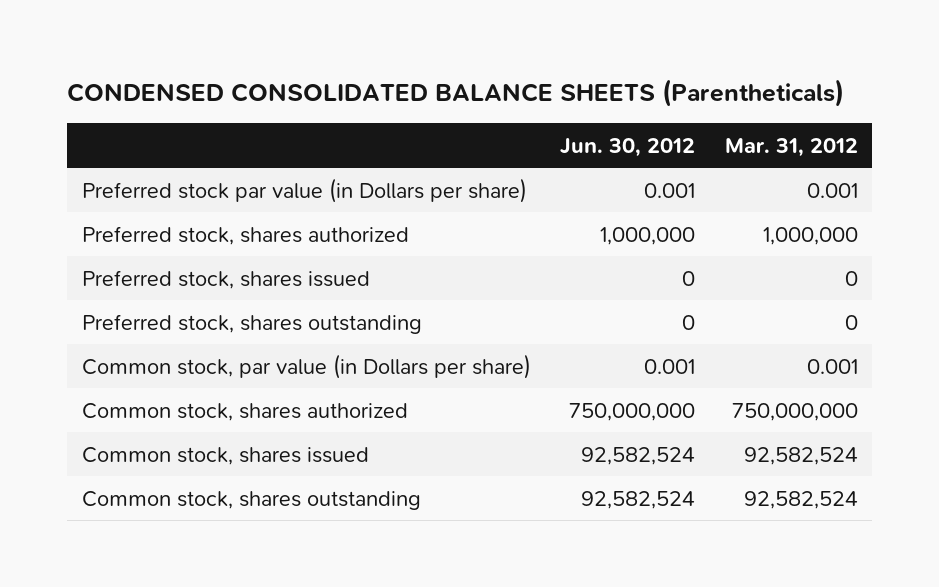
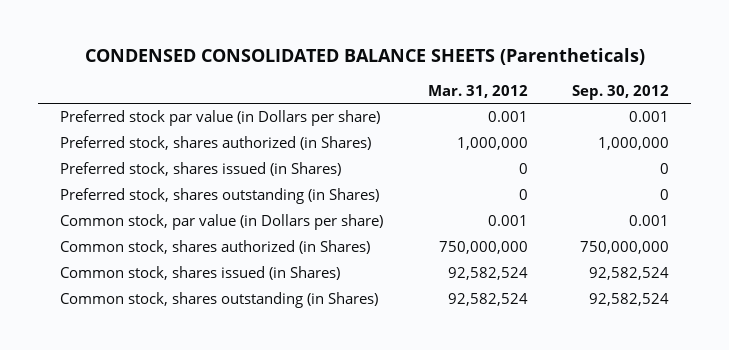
- | Jun. 30, 2012 | Mar. 31, 2012
+ | Mar. 31, 2012 | Sep. 30, 2012
- Preferred stock, shares authorized | 1,000,000 | 1,000,000
- Preferred stock, shares issued | 0 | 0
- Preferred stock, shares outstanding | 0 | 0
+ Preferred stock, shares authorized (in Shares) | 1,000,000 | 1,000,000
+ Preferred stock, shares issued (in Shares) | 0 | 0
+ Preferred stock, shares outstanding (in Shares) | 0 | 0
- Common stock, shares authorized | 750,000,000 | 750,000,000
- Common stock, shares issued | 92,582,524 | 92,582,524
- Common stock, shares outstanding | 92,582,524 | 92,582,524
+ Common stock, shares authorized (in Shares) | 750,000,000 | 750,000,000
+ Common stock, shares issued (in Shares) | 92,582,524 | 92,582,524
+ Common stock, shares outstanding (in Shares) | 92,582,524 | 92,582,524

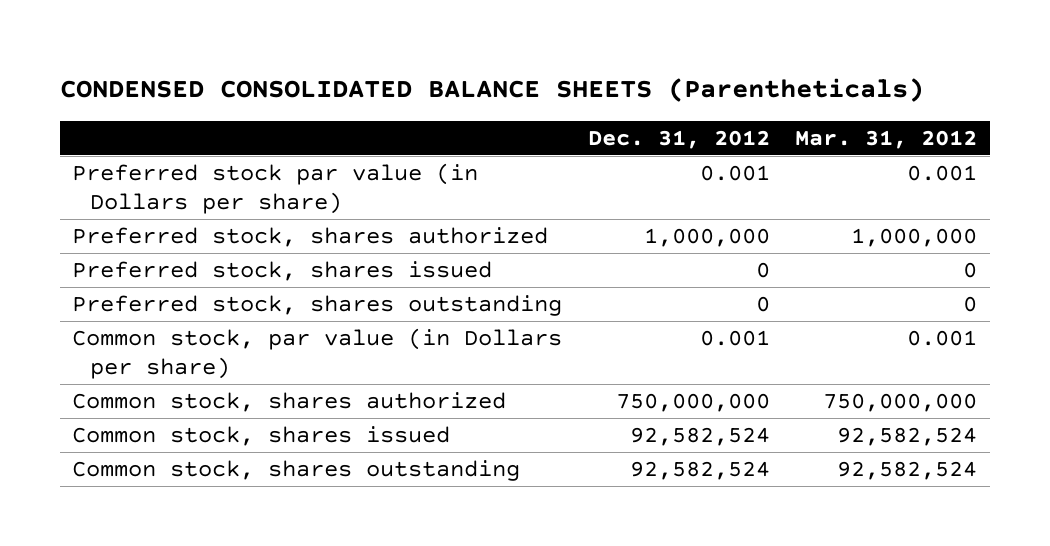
- | Mar. 31, 2012 | Sep. 30, 2012
+ | Dec. 31, 2012 | Mar. 31, 2012
- Preferred stock, shares authorized (in Shares) | 1,000,000 | 1,000,000
- Preferred stock, shares issued (in Shares) | 0 | 0
- Preferred stock, shares outstanding (in Shares) | 0 | 0
+ Preferred stock, shares authorized | 1,000,000 | 1,000,000
+ Preferred stock, shares issued | 0 | 0
+ Preferred stock, shares outstanding | 0 | 0
- Common stock, shares authorized (in Shares) | 750,000,000 | 750,000,000
- Common stock, shares issued (in Shares) | 92,582,524 | 92,582,524
- Common stock, shares outstanding (in Shares) | 92,582,524 | 92,582,524
+ Common stock, shares authorized | 750,000,000 | 750,000,000
+ Common stock, shares issued | 92,582,524 | 92,582,524
+ Common stock, shares outstanding | 92,582,524 | 92,582,524

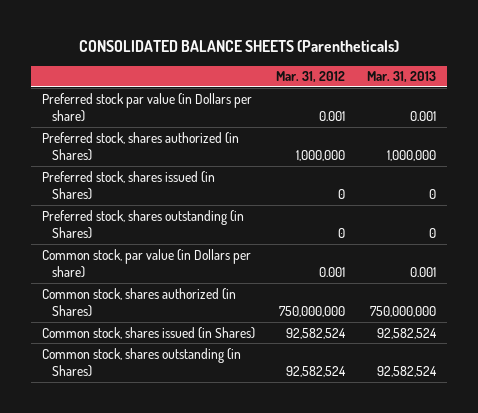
- CONDENSED CONSOLIDATED BALANCE SHEETS (Parentheticals)
+ CONSOLIDATED BALANCE SHEETS (Parentheticals)
- | Dec. 31, 2012 | Mar. 31, 2012
+ | Mar. 31, 2012 | Mar. 31, 2013
- Preferred stock, shares authorized | 1,000,000 | 1,000,000
- Preferred stock, shares issued | 0 | 0
- Preferred stock, shares outstanding | 0 | 0
+ Preferred stock, shares authorized (in Shares) | 1,000,000 | 1,000,000
+ Preferred stock, shares issued (in Shares) | 0 | 0
+ Preferred stock, shares outstanding (in Shares) | 0 | 0
- Common stock, shares authorized | 750,000,000 | 750,000,000
- Common stock, shares issued | 92,582,524 | 92,582,524
- Common stock, shares outstanding | 92,582,524 | 92,582,524
+ Common stock, shares authorized (in Shares) | 750,000,000 | 750,000,000
+ Common stock, shares issued (in Shares) | 92,582,524 | 92,582,524
+ Common stock, shares outstanding (in Shares) | 92,582,524 | 92,582,524

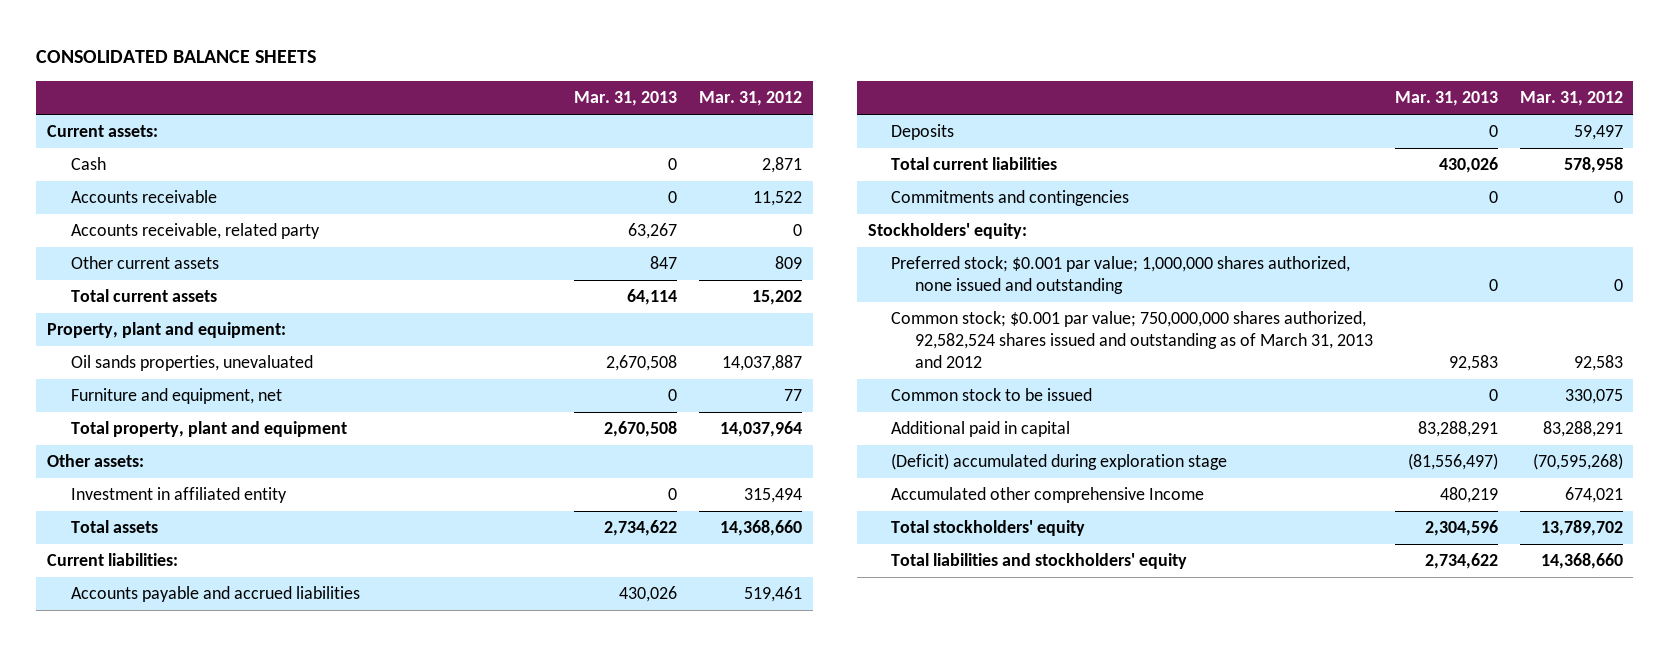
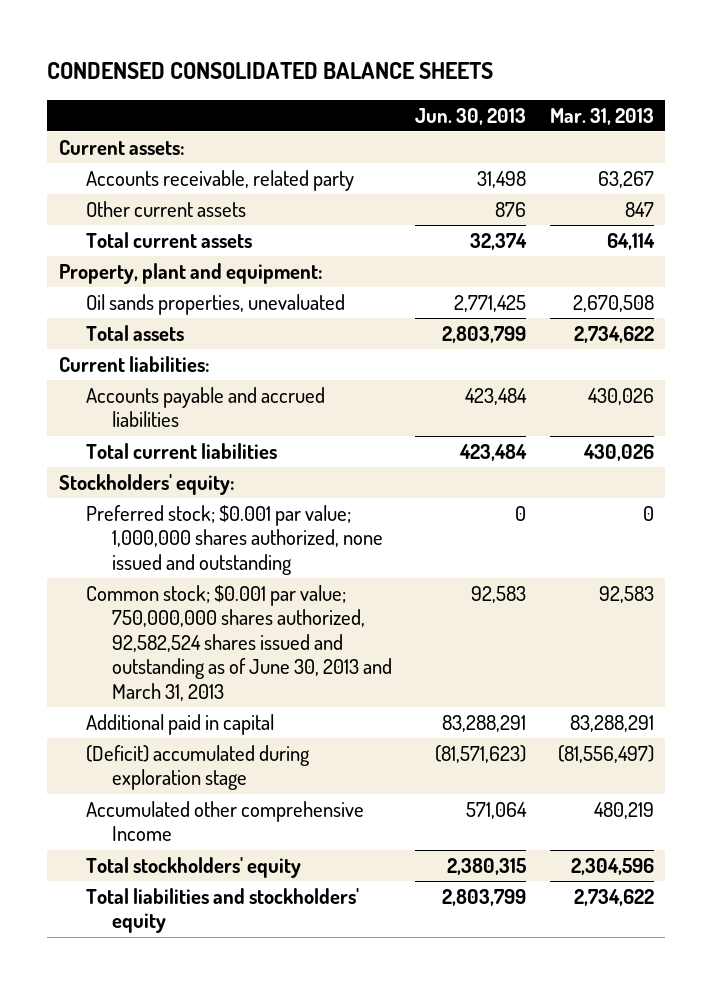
- CONSOLIDATED BALANCE SHEETS
+ CONDENSED CONSOLIDATED BALANCE SHEETS
- | Mar. 31, 2013 | Mar. 31, 2012
+ | Jun. 30, 2013 | Mar. 31, 2013
- Cash | 0 | 2,871
- Accounts receivable | 0 | 11,522
- Furniture and equipment, net | 0 | 77
- Total property, plant and equipment | 2,670,508 | 14,037,964
- Other assets:
- Investment in affiliated entity | 0 | 315,494
- Deposits | 0 | 59,497
- Commitments and contingencies | 0 | 0
- Common stock; $0.001 par value; 750,000,000 shares authorized, 92,582,524 shares issued and outstanding as of March 31, 2013 and 2012 | 92,583 | 92,583
- Common stock to be issued | 0 | 330,075
+ Common stock; $0.001 par value; 750,000,000 shares authorized, 92,582,524 shares issued and outstanding as of June 30, 2013 and March 31, 2013 | 92,583 | 92,583

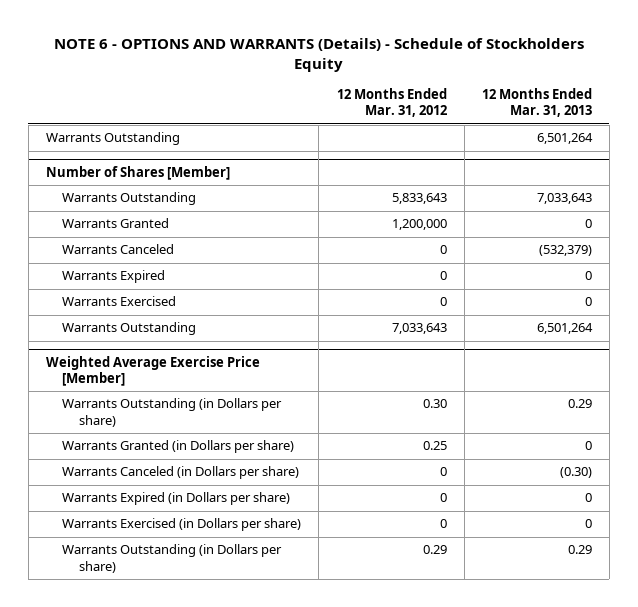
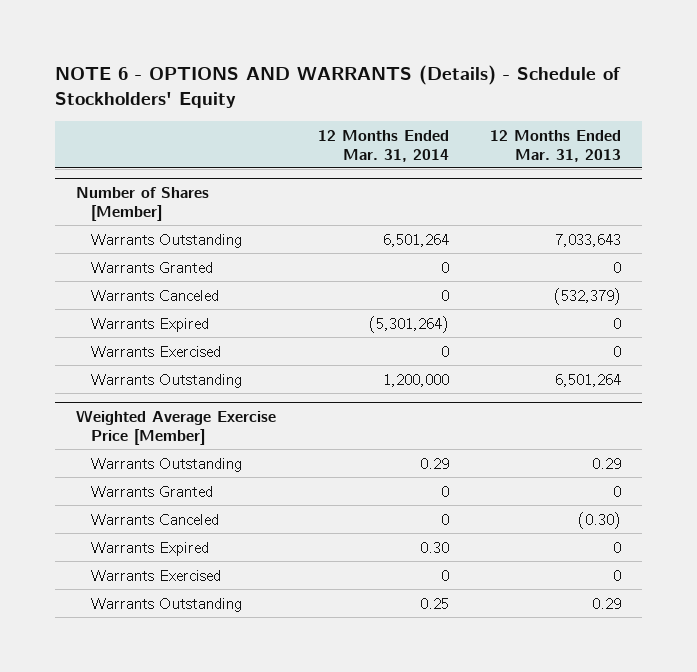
- NOTE 6 - OPTIONS AND WARRANTS (Details) - Schedule of Stockholders Equity
+ NOTE 6 - OPTIONS AND WARRANTS (Details) - Schedule of Stockholders' Equity
- | 12 Months Ended Mar. 31, 2012 | 12 Months Ended Mar. 31, 2013
+ | 12 Months Ended Mar. 31, 2014 | 12 Months Ended Mar. 31, 2013
- Warrants Outstanding | | 6,501,264
@ Weighted Average Exercise Price [Member]
- Warrants Outstanding (in Dollars per share) | 0.30 | 0.29
- Warrants Granted (in Dollars per share) | 0.25 | 0
- Warrants Canceled (in Dollars per share) | 0 | (0.30)
- Warrants Expired (in Dollars per share) | 0 | 0
- Warrants Exercised (in Dollars per share) | 0 | 0
- Warrants Outstanding (in Dollars per share) | 0.29 | 0.29
+ Warrants Outstanding | 0.29 | 0.29
+ Warrants Granted | 0 | 0
+ Warrants Canceled | 0 | (0.30)
+ Warrants Expired | 0.30 | 0
+ Warrants Exercised | 0 | 0
+ Warrants Outstanding | 0.25 | 0.29

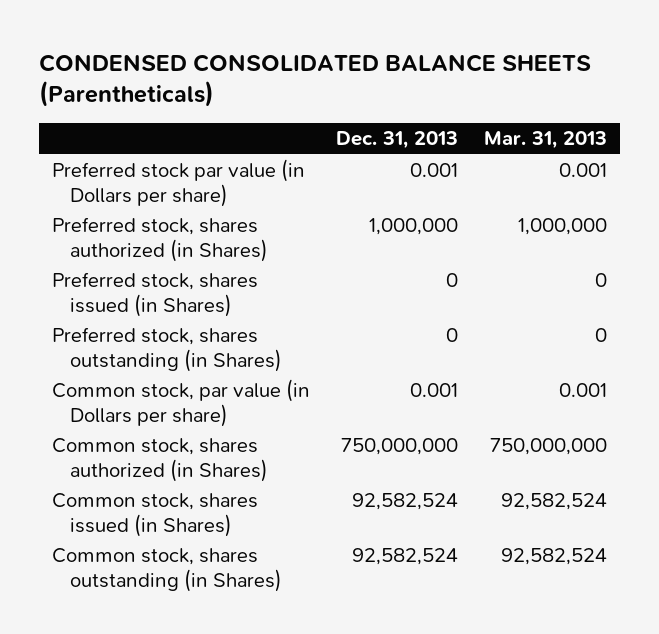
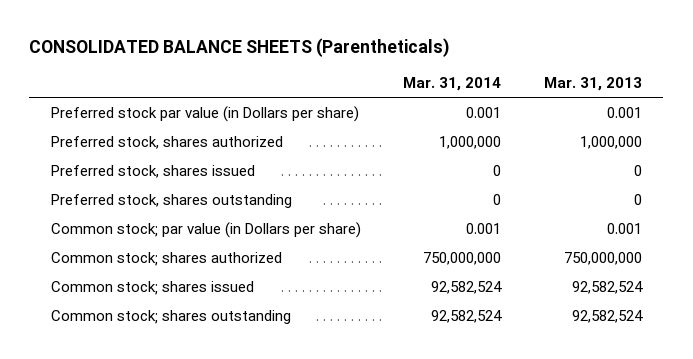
- CONDENSED CONSOLIDATED BALANCE SHEETS (Parentheticals)
+ CONSOLIDATED BALANCE SHEETS (Parentheticals)
- | Dec. 31, 2013 | Mar. 31, 2013
+ | Mar. 31, 2014 | Mar. 31, 2013
- Preferred stock, shares authorized (in Shares) | 1,000,000 | 1,000,000
- Preferred stock, shares issued (in Shares) | 0 | 0
- Preferred stock, shares outstanding (in Shares) | 0 | 0
- Common stock, par value (in Dollars per share) | 0.001 | 0.001
- Common stock, shares authorized (in Shares) | 750,000,000 | 750,000,000
- Common stock, shares issued (in Shares) | 92,582,524 | 92,582,524
- Common stock, shares outstanding (in Shares) | 92,582,524 | 92,582,524
+ Preferred stock, shares authorized | 1,000,000 | 1,000,000
+ Preferred stock, shares issued | 0 | 0
+ Preferred stock, shares outstanding | 0 | 0
+ Common stock; par value (in Dollars per share) | 0.001 | 0.001
+ Common stock; shares authorized | 750,000,000 | 750,000,000
+ Common stock; shares issued | 92,582,524 | 92,582,524
+ Common stock; shares outstanding | 92,582,524 | 92,582,524

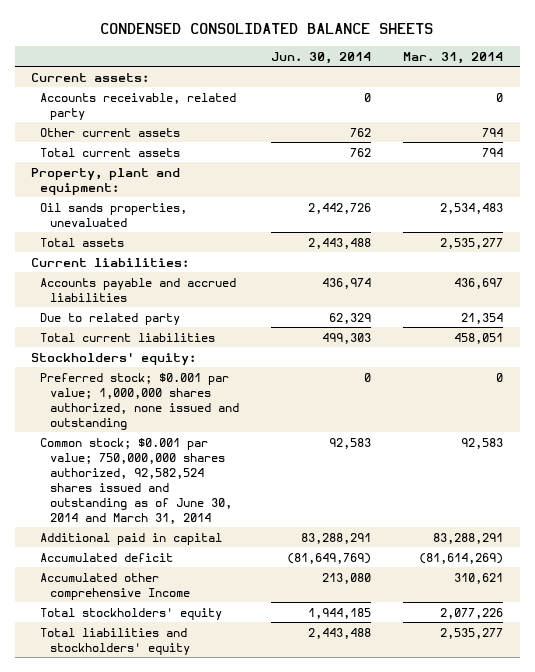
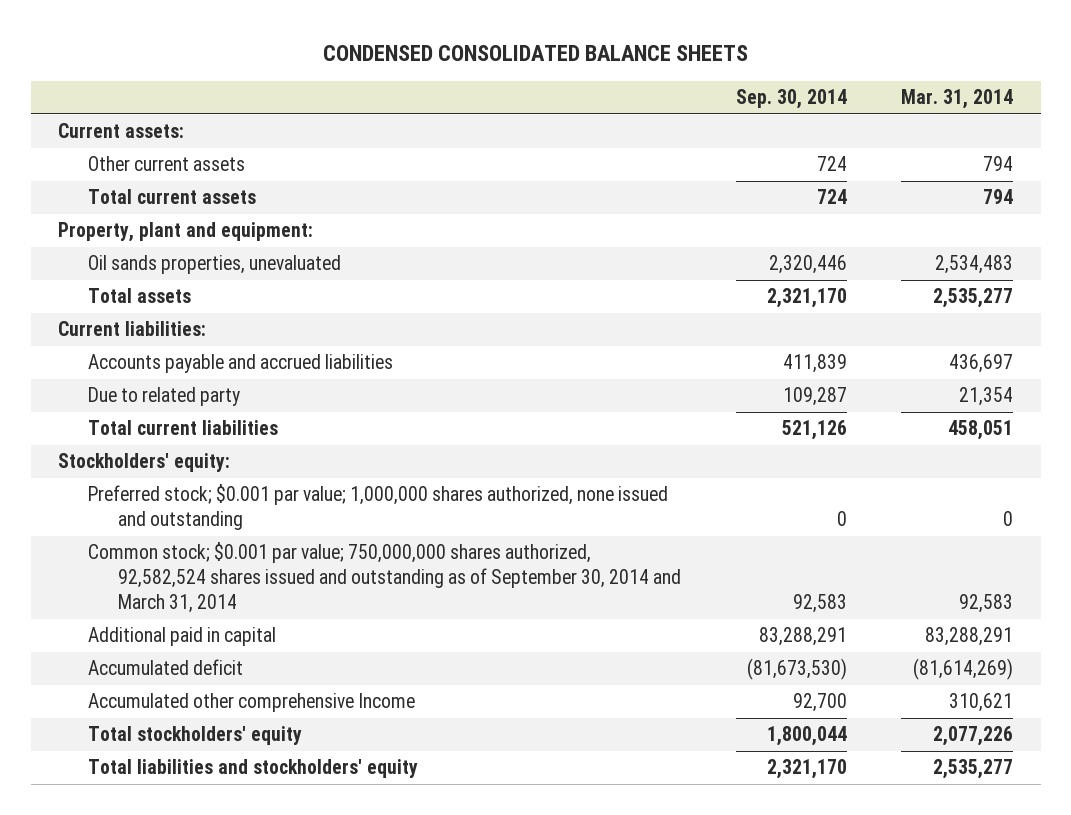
- | Jun. 30, 2014 | Mar. 31, 2014
+ | Sep. 30, 2014 | Mar. 31, 2014
- Accounts receivable, related party | 0 | 0
- Common stock; $0.001 par value; 750,000,000 shares authorized, 92,582,524 shares issued and outstanding as of June 30, 2014 and March 31, 2014 | 92,583 | 92,583
+ Common stock; $0.001 par value; 750,000,000 shares authorized, 92,582,524 shares issued and outstanding as of September 30, 2014 and March 31, 2014 | 92,583 | 92,583

